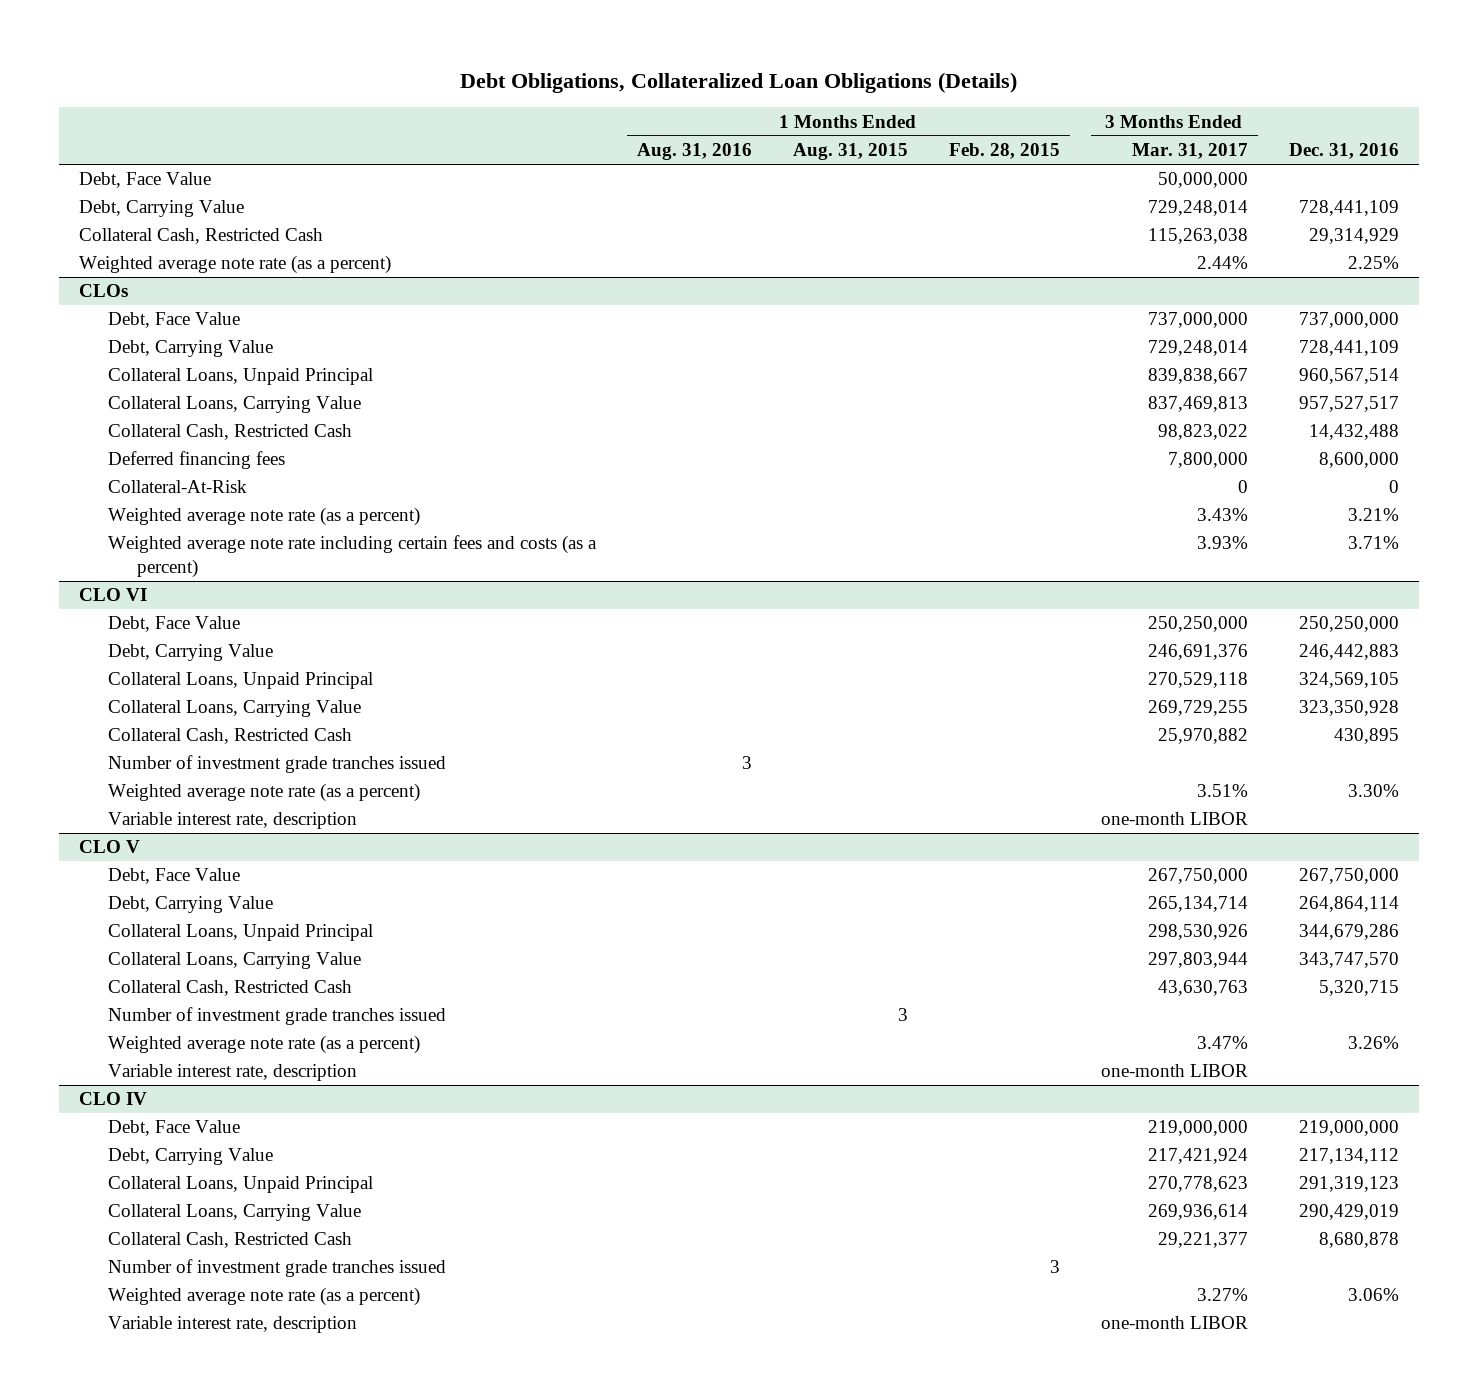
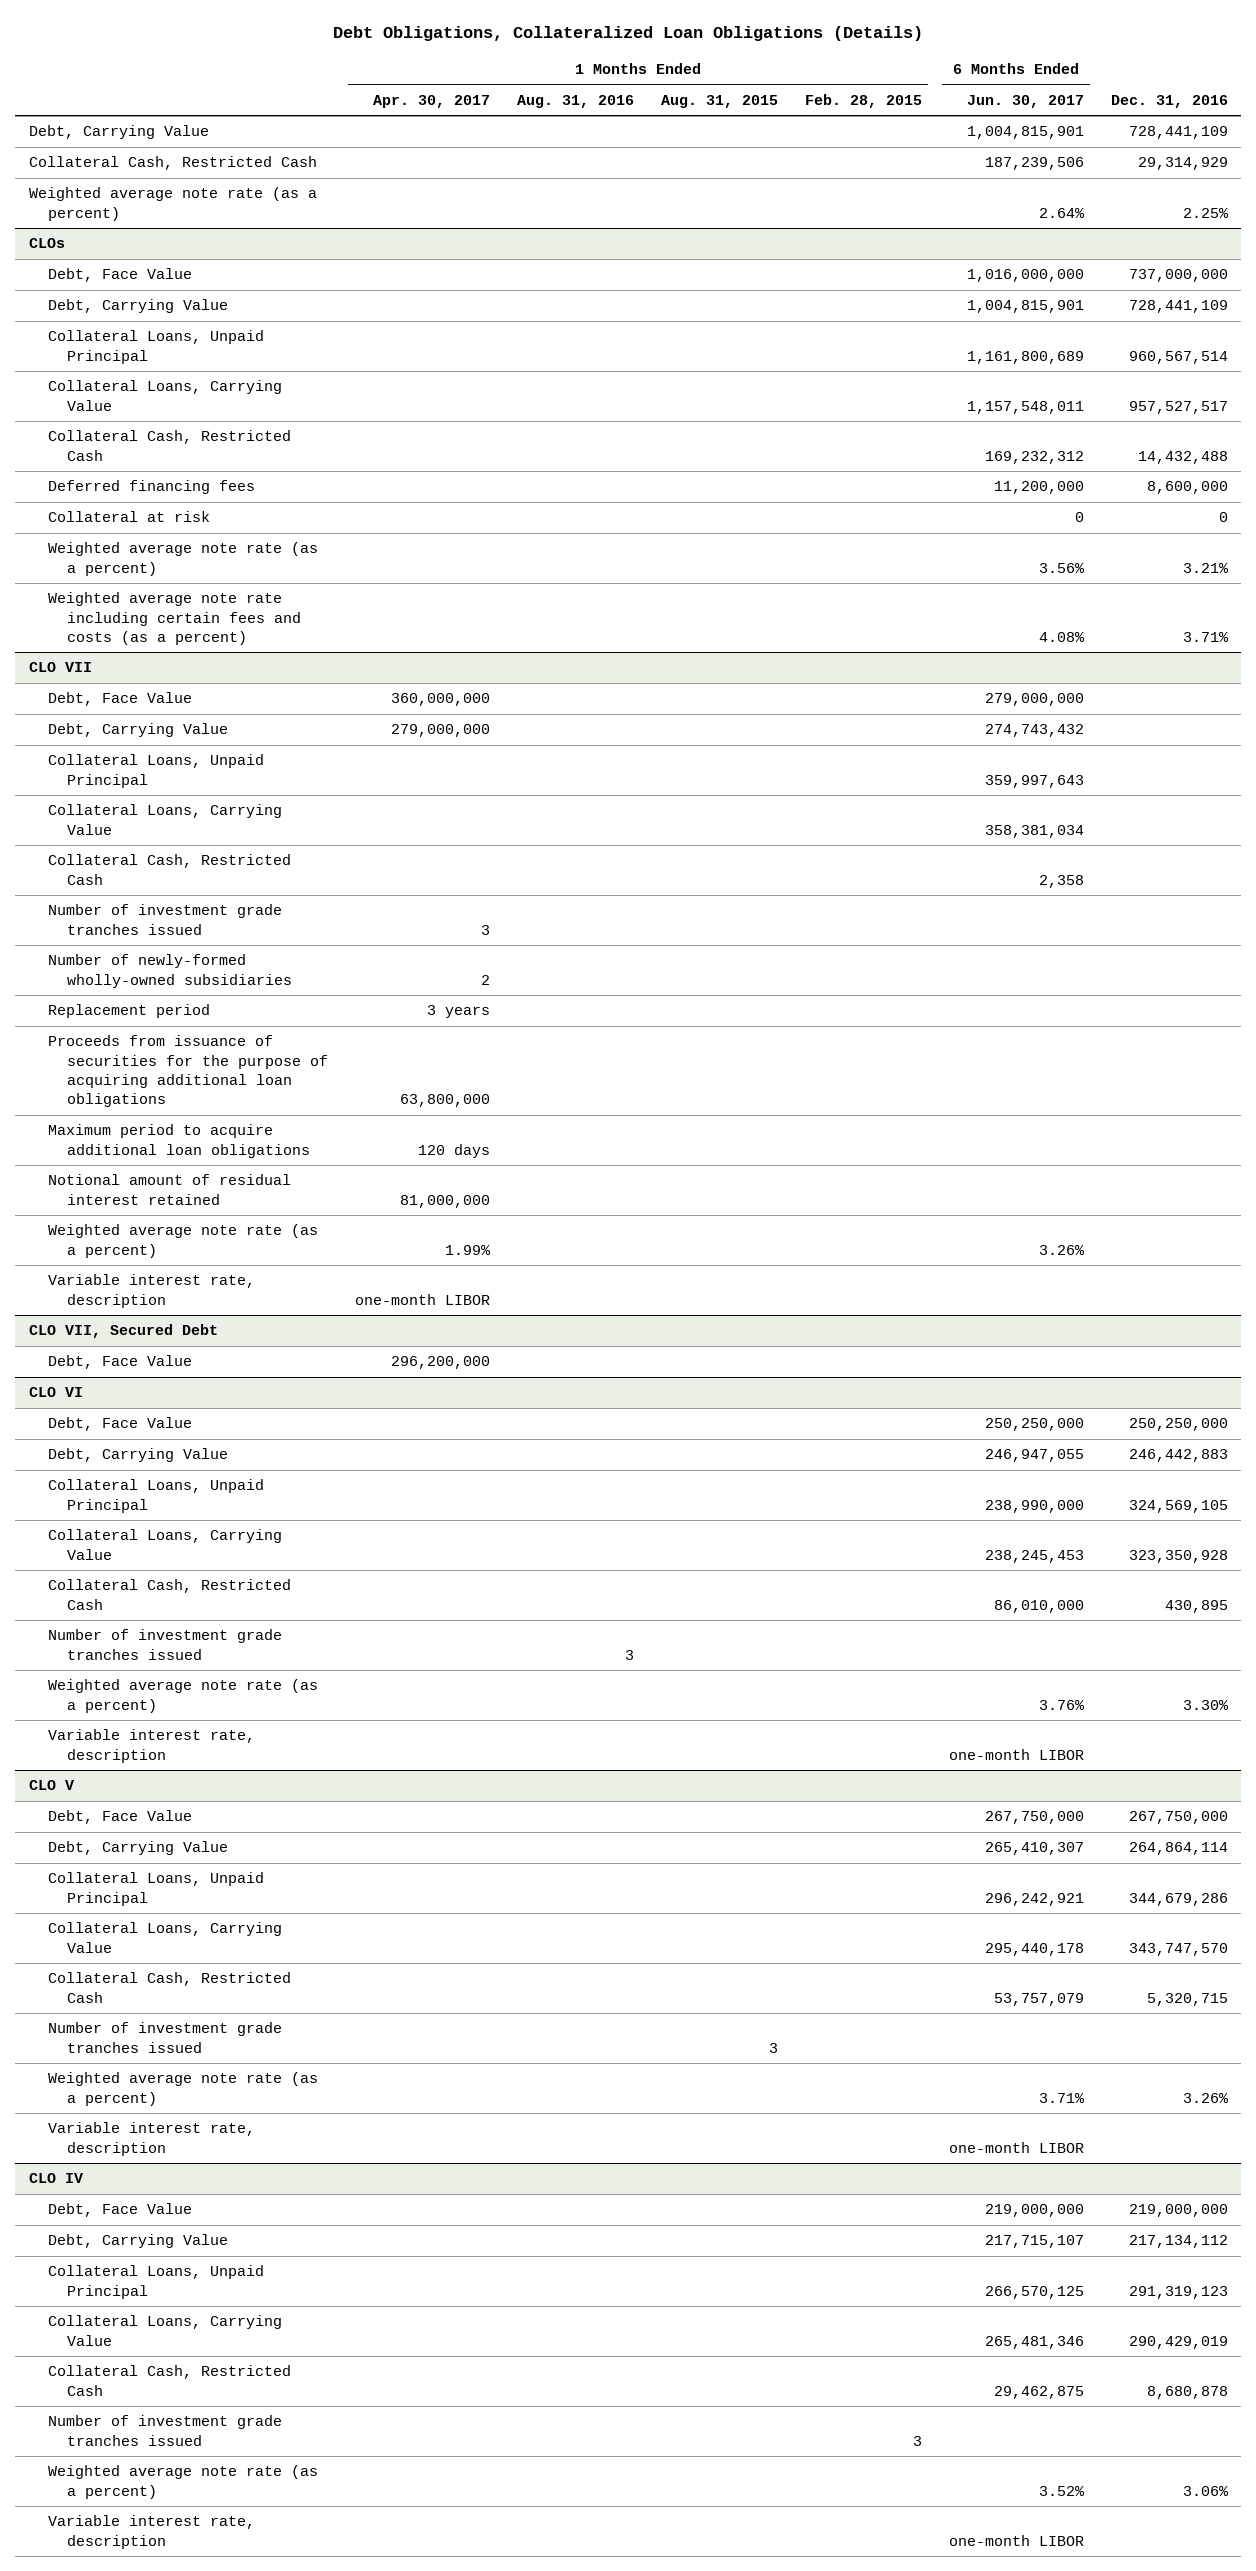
- | 1 Months Ended Aug. 31, 2016 | 1 Months Ended Aug. 31, 2015 | 1 Months Ended Feb. 28, 2015 | 3 Months Ended Mar. 31, 2017 | Dec. 31, 2016
+ | 1 Months Ended Apr. 30, 2017 | 1 Months Ended Aug. 31, 2016 | 1 Months Ended Aug. 31, 2015 | 1 Months Ended Feb. 28, 2015 | 6 Months Ended Jun. 30, 2017 | Dec. 31, 2016
- Debt, Face Value | | | | 50,000,000 |
@ CLOs
- Collateral-At-Risk | | | | 0 | 0
+ Collateral at risk | | | | | 0 | 0
+ CLO VII
+ Debt, Face Value | 360,000,000 | | | | 279,000,000 |
+ Debt, Carrying Value | 279,000,000 | | | | 274,743,432 |
+ Collateral Loans, Unpaid Principal | | | | | 359,997,643 |
+ Collateral Loans, Carrying Value | | | | | 358,381,034 |
+ Collateral Cash, Restricted Cash | | | | | 2,358 |
+ Number of investment grade tranches issued | 3 | | | | |
+ Number of newly-formed wholly-owned subsidiaries | 2 | | | | |
+ Replacement period | 3 years | | | | |
+ Proceeds from issuance of securities for the purpose of acquiring additional loan obligations | 63,800,000 | | | | |
+ Maximum period to acquire additional loan obligations | 120 days | | | | |
+ Notional amount of residual interest retained | 81,000,000 | | | | |
+ Weighted average note rate (as a percent) | 1.99% | | | | 3.26% |
+ Variable interest rate, description | one-month LIBOR | | | | |
+ CLO VII, Secured Debt
+ Debt, Face Value | 296,200,000 | | | | |

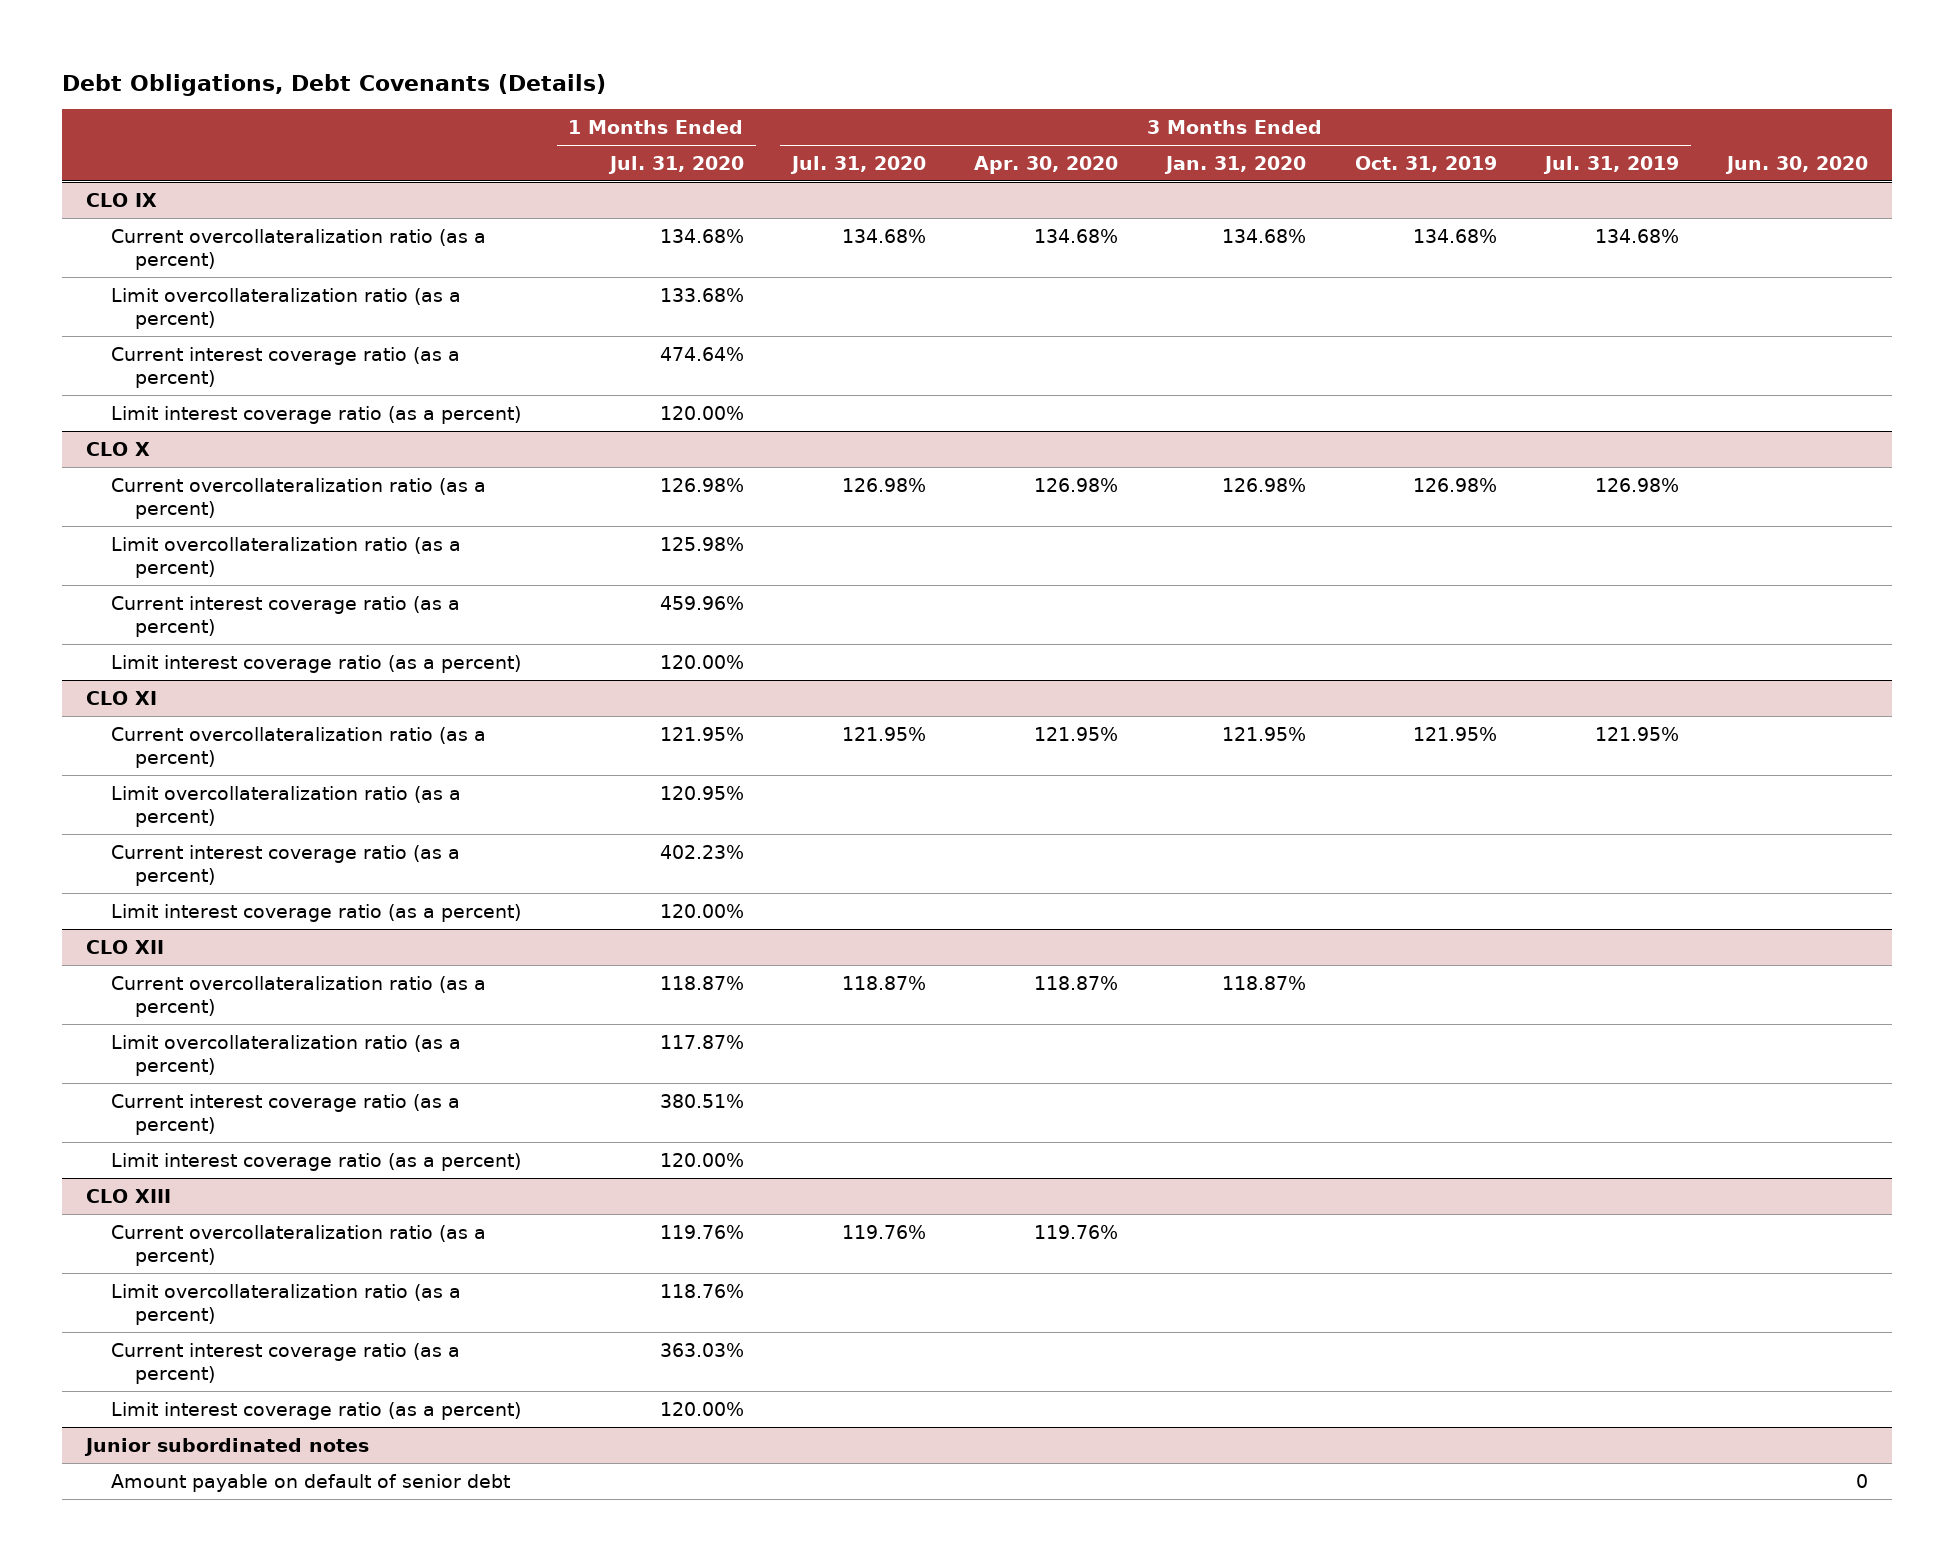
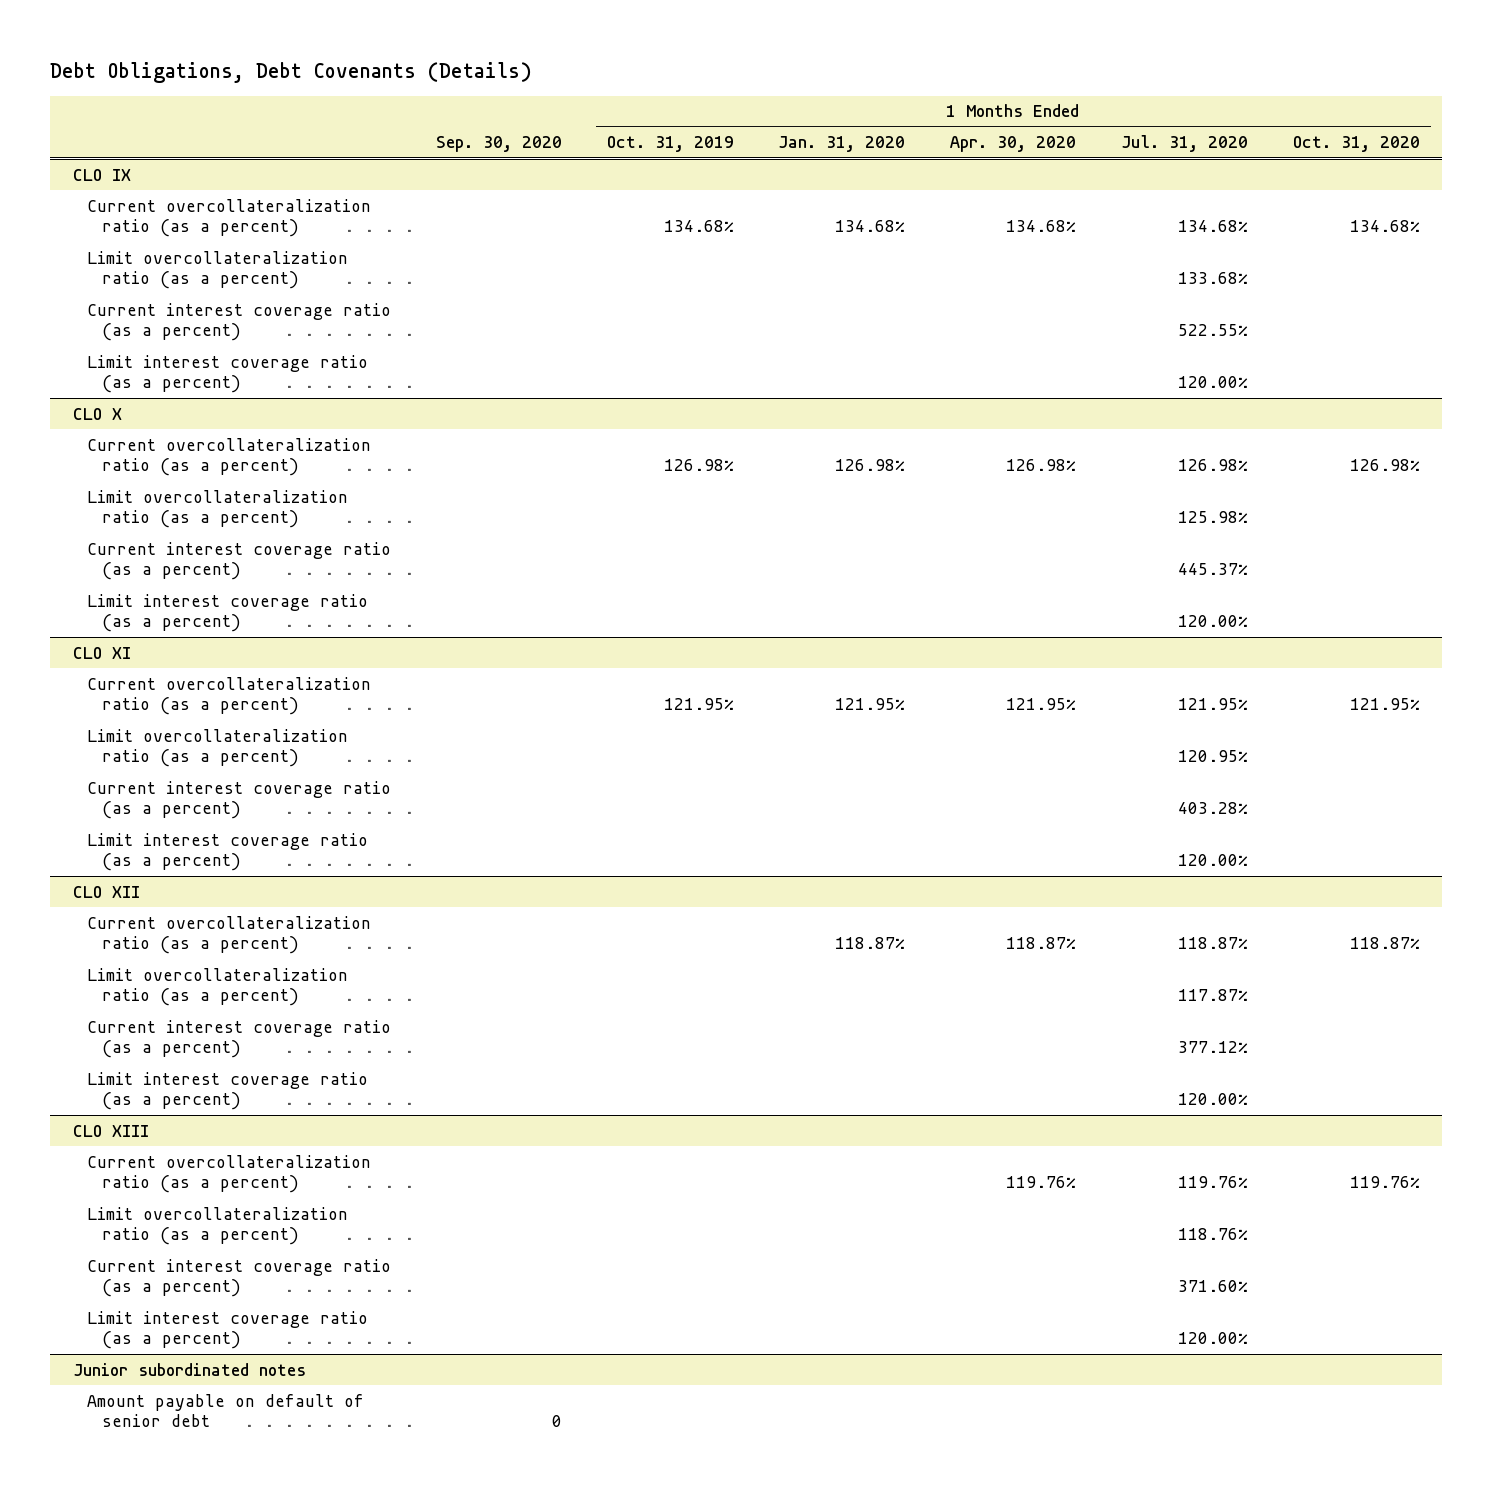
- | 1 Months Ended Jul. 31, 2020 | 3 Months Ended Jul. 31, 2020 | 3 Months Ended Apr. 30, 2020 | 3 Months Ended Jan. 31, 2020 | 3 Months Ended Oct. 31, 2019 | 3 Months Ended Jul. 31, 2019 | Jun. 30, 2020
+ | Sep. 30, 2020 | 1 Months Ended Oct. 31, 2019 | 1 Months Ended Jan. 31, 2020 | 1 Months Ended Apr. 30, 2020 | 1 Months Ended Jul. 31, 2020 | 1 Months Ended Oct. 31, 2020
@ CLO IX
- Current interest coverage ratio (as a percent) | 474.64% | | | | | |
+ Current interest coverage ratio (as a percent) | | | | | 522.55% |
@ CLO X
- Current interest coverage ratio (as a percent) | 459.96% | | | | | |
+ Current interest coverage ratio (as a percent) | | | | | 445.37% |
@ CLO XI
- Current interest coverage ratio (as a percent) | 402.23% | | | | | |
+ Current interest coverage ratio (as a percent) | | | | | 403.28% |
@ CLO XII
- Current interest coverage ratio (as a percent) | 380.51% | | | | | |
+ Current interest coverage ratio (as a percent) | | | | | 377.12% |
@ CLO XIII
- Current interest coverage ratio (as a percent) | 363.03% | | | | | |
+ Current interest coverage ratio (as a percent) | | | | | 371.60% |

